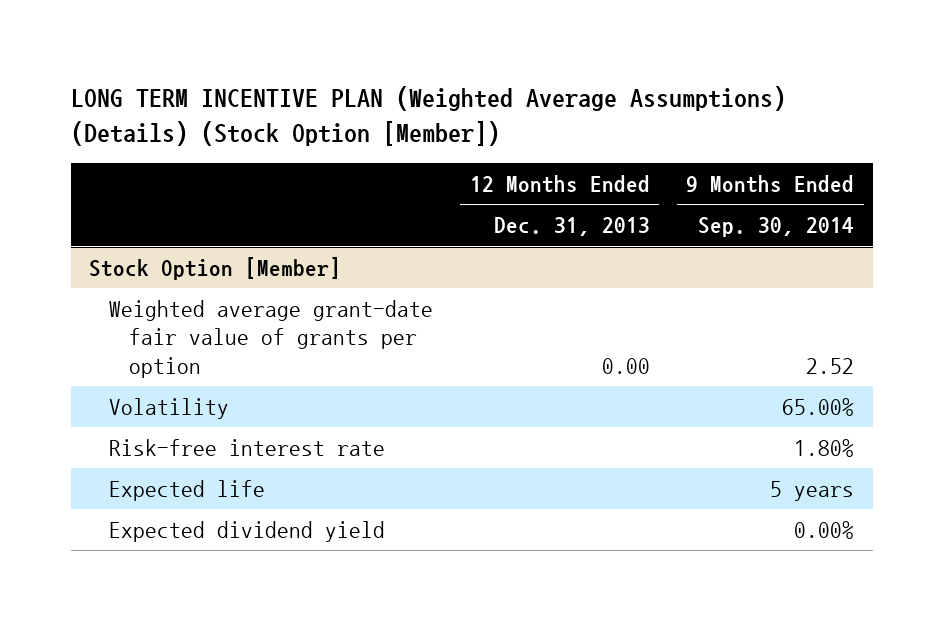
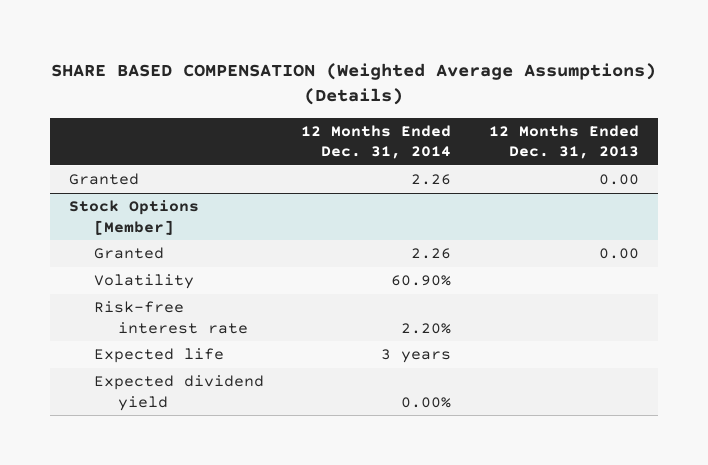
- LONG TERM INCENTIVE PLAN (Weighted Average Assumptions) (Details) (Stock Option [Member])
+ SHARE BASED COMPENSATION (Weighted Average Assumptions) (Details)
- | 12 Months Ended Dec. 31, 2013 | 9 Months Ended Sep. 30, 2014
+ | 12 Months Ended Dec. 31, 2014 | 12 Months Ended Dec. 31, 2013
- Stock Option [Member]
- Weighted average grant-date fair value of grants per option | 0.00 | 2.52
+ Granted | 2.26 | 0.00
+ Stock Options [Member]
+ Granted | 2.26 | 0.00

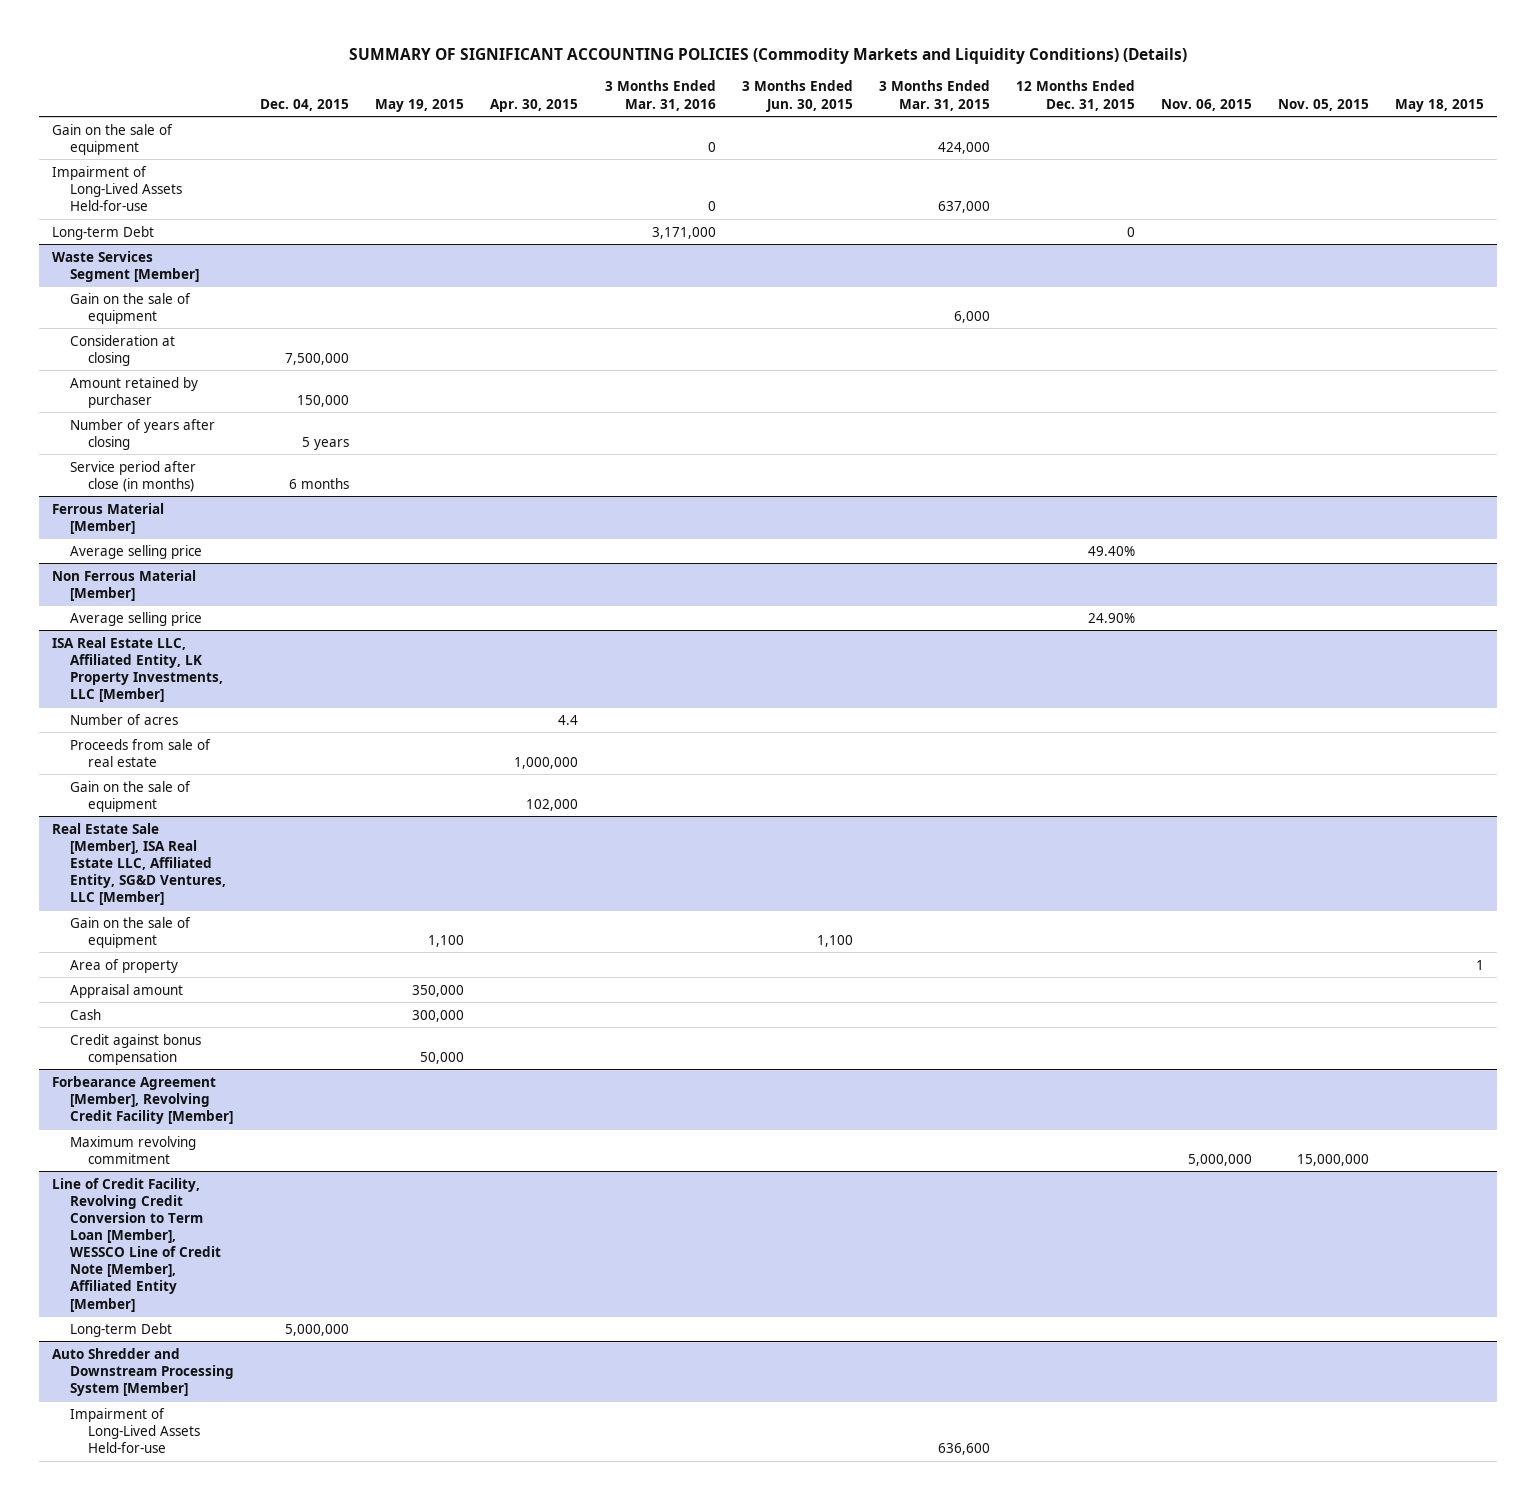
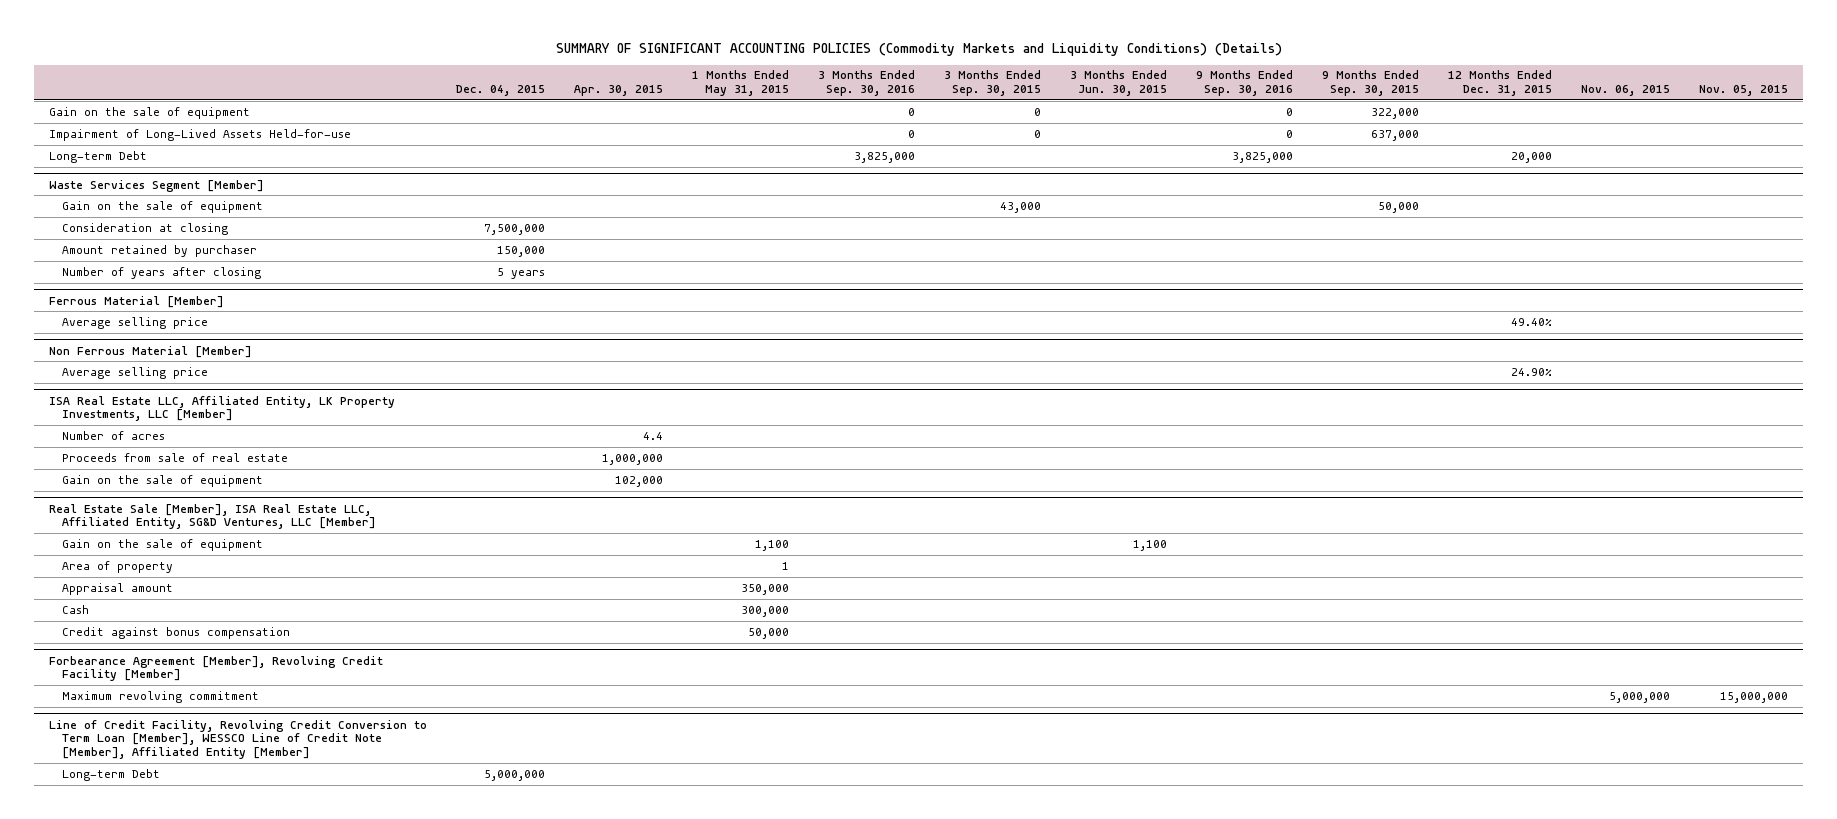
- | Dec. 04, 2015 | May 19, 2015 | Apr. 30, 2015 | 3 Months Ended Mar. 31, 2016 | 3 Months Ended Jun. 30, 2015 | 3 Months Ended Mar. 31, 2015 | 12 Months Ended Dec. 31, 2015 | Nov. 06, 2015 | Nov. 05, 2015 | May 18, 2015
+ | Dec. 04, 2015 | Apr. 30, 2015 | 1 Months Ended May 31, 2015 | 3 Months Ended Sep. 30, 2016 | 3 Months Ended Sep. 30, 2015 | 3 Months Ended Jun. 30, 2015 | 9 Months Ended Sep. 30, 2016 | 9 Months Ended Sep. 30, 2015 | 12 Months Ended Dec. 31, 2015 | Nov. 06, 2015 | Nov. 05, 2015
- Long-term Debt | | | | 3,171,000 | | | 0 | | |
+ Long-term Debt | | | | 3,825,000 | | | 3,825,000 | | 20,000 | |
@ Waste Services Segment [Member]
- Service period after close (in months) | 6 months | | | | | | | | |
- Auto Shredder and Downstream Processing System [Member]
- Impairment of Long-Lived Assets Held-for-use | | | | | | 636,600 | | | |

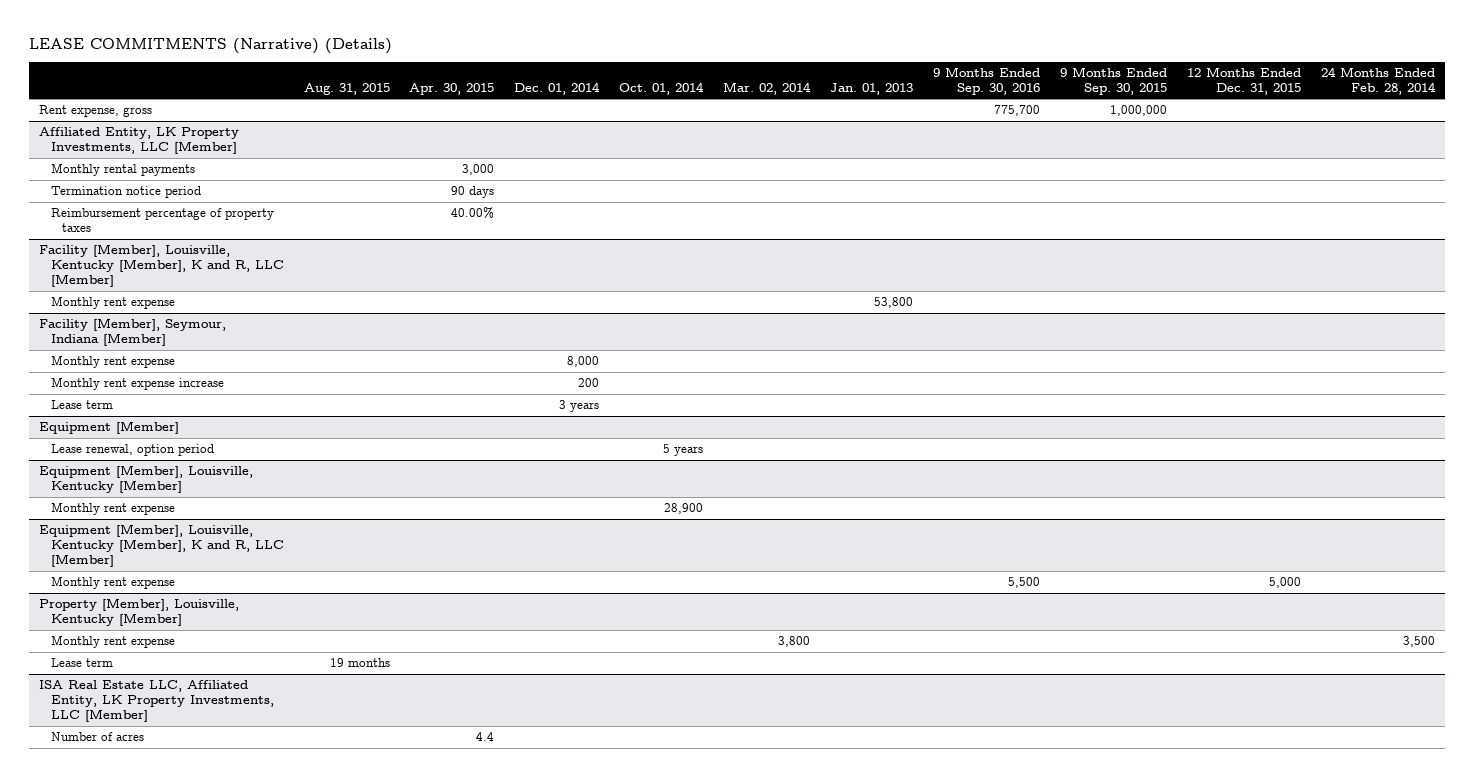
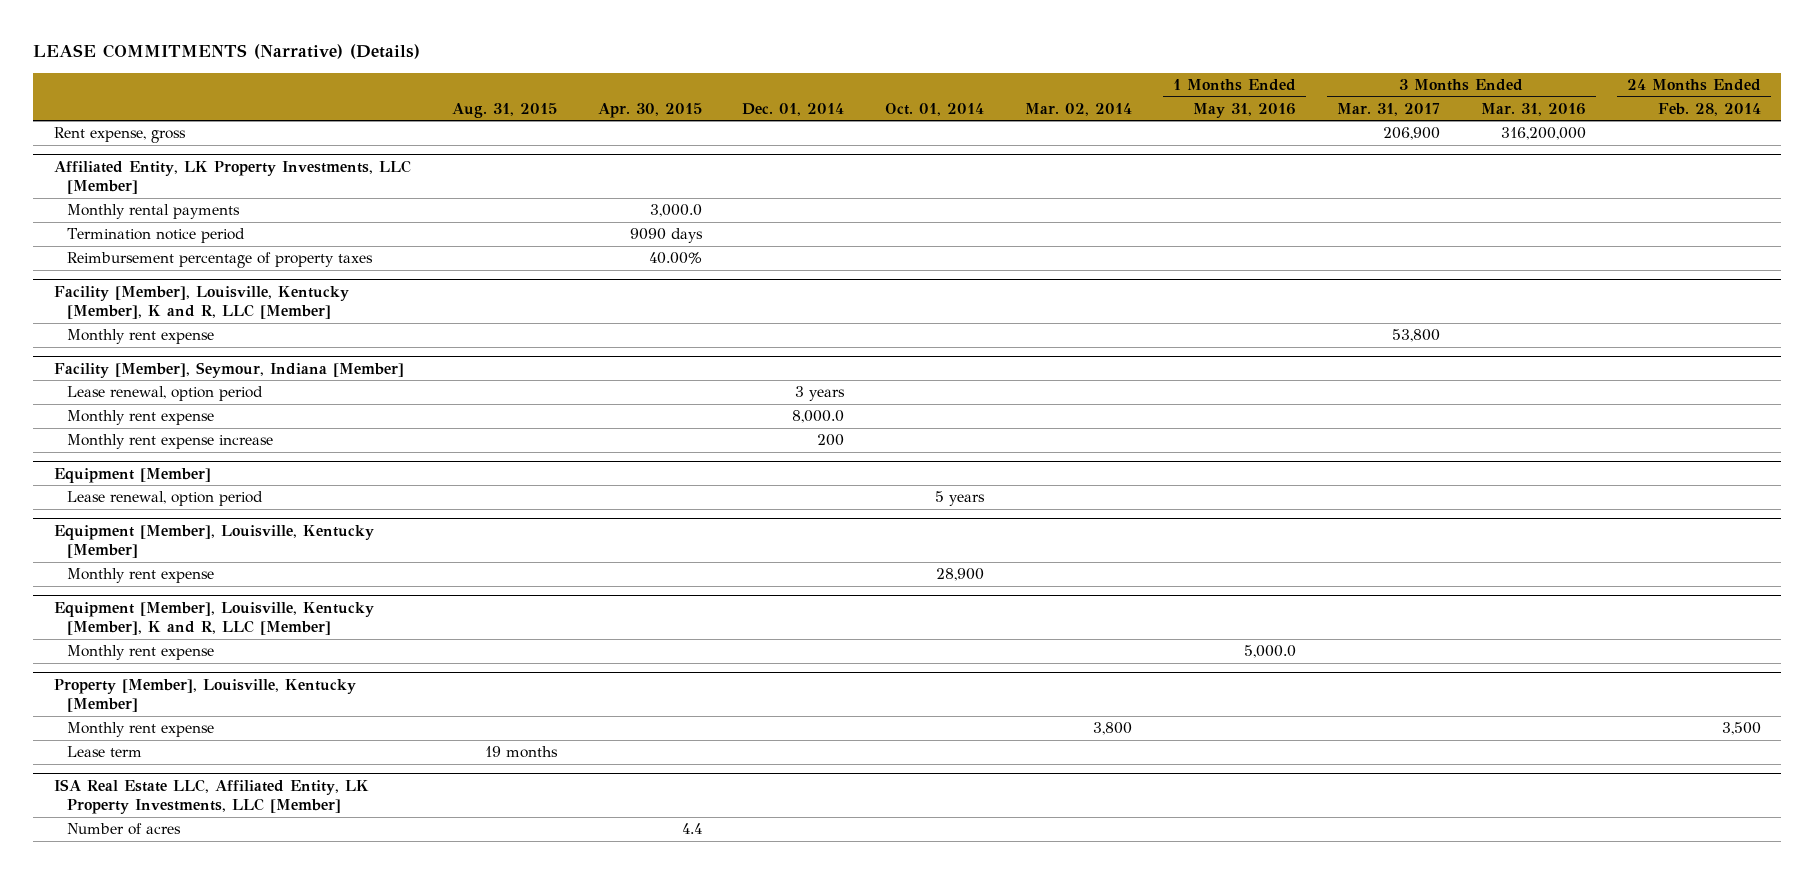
- | Aug. 31, 2015 | Apr. 30, 2015 | Dec. 01, 2014 | Oct. 01, 2014 | Mar. 02, 2014 | Jan. 01, 2013 | 9 Months Ended Sep. 30, 2016 | 9 Months Ended Sep. 30, 2015 | 12 Months Ended Dec. 31, 2015 | 24 Months Ended Feb. 28, 2014
+ | Aug. 31, 2015 | Apr. 30, 2015 | Dec. 01, 2014 | Oct. 01, 2014 | Mar. 02, 2014 | 1 Months Ended May 31, 2016 | 3 Months Ended Mar. 31, 2017 | 3 Months Ended Mar. 31, 2016 | 24 Months Ended Feb. 28, 2014
@ Affiliated Entity, LK Property Investments, LLC [Member]
- Monthly rental payments | | 3,000 | | | | | | | |
- Termination notice period | | 90 days | | | | | | | |
+ Monthly rental payments | | 3,000.0 | | | | | | |
+ Termination notice period | | 9090 days | | | | | | |
@ Facility [Member], Seymour, Indiana [Member]
- Monthly rent expense | | | 8,000 | | | | | | |
+ Lease renewal, option period | | | 3 years | | | | | |
+ Monthly rent expense | | | 8,000.0 | | | | | |
- Lease term | | | 3 years | | | | | | |

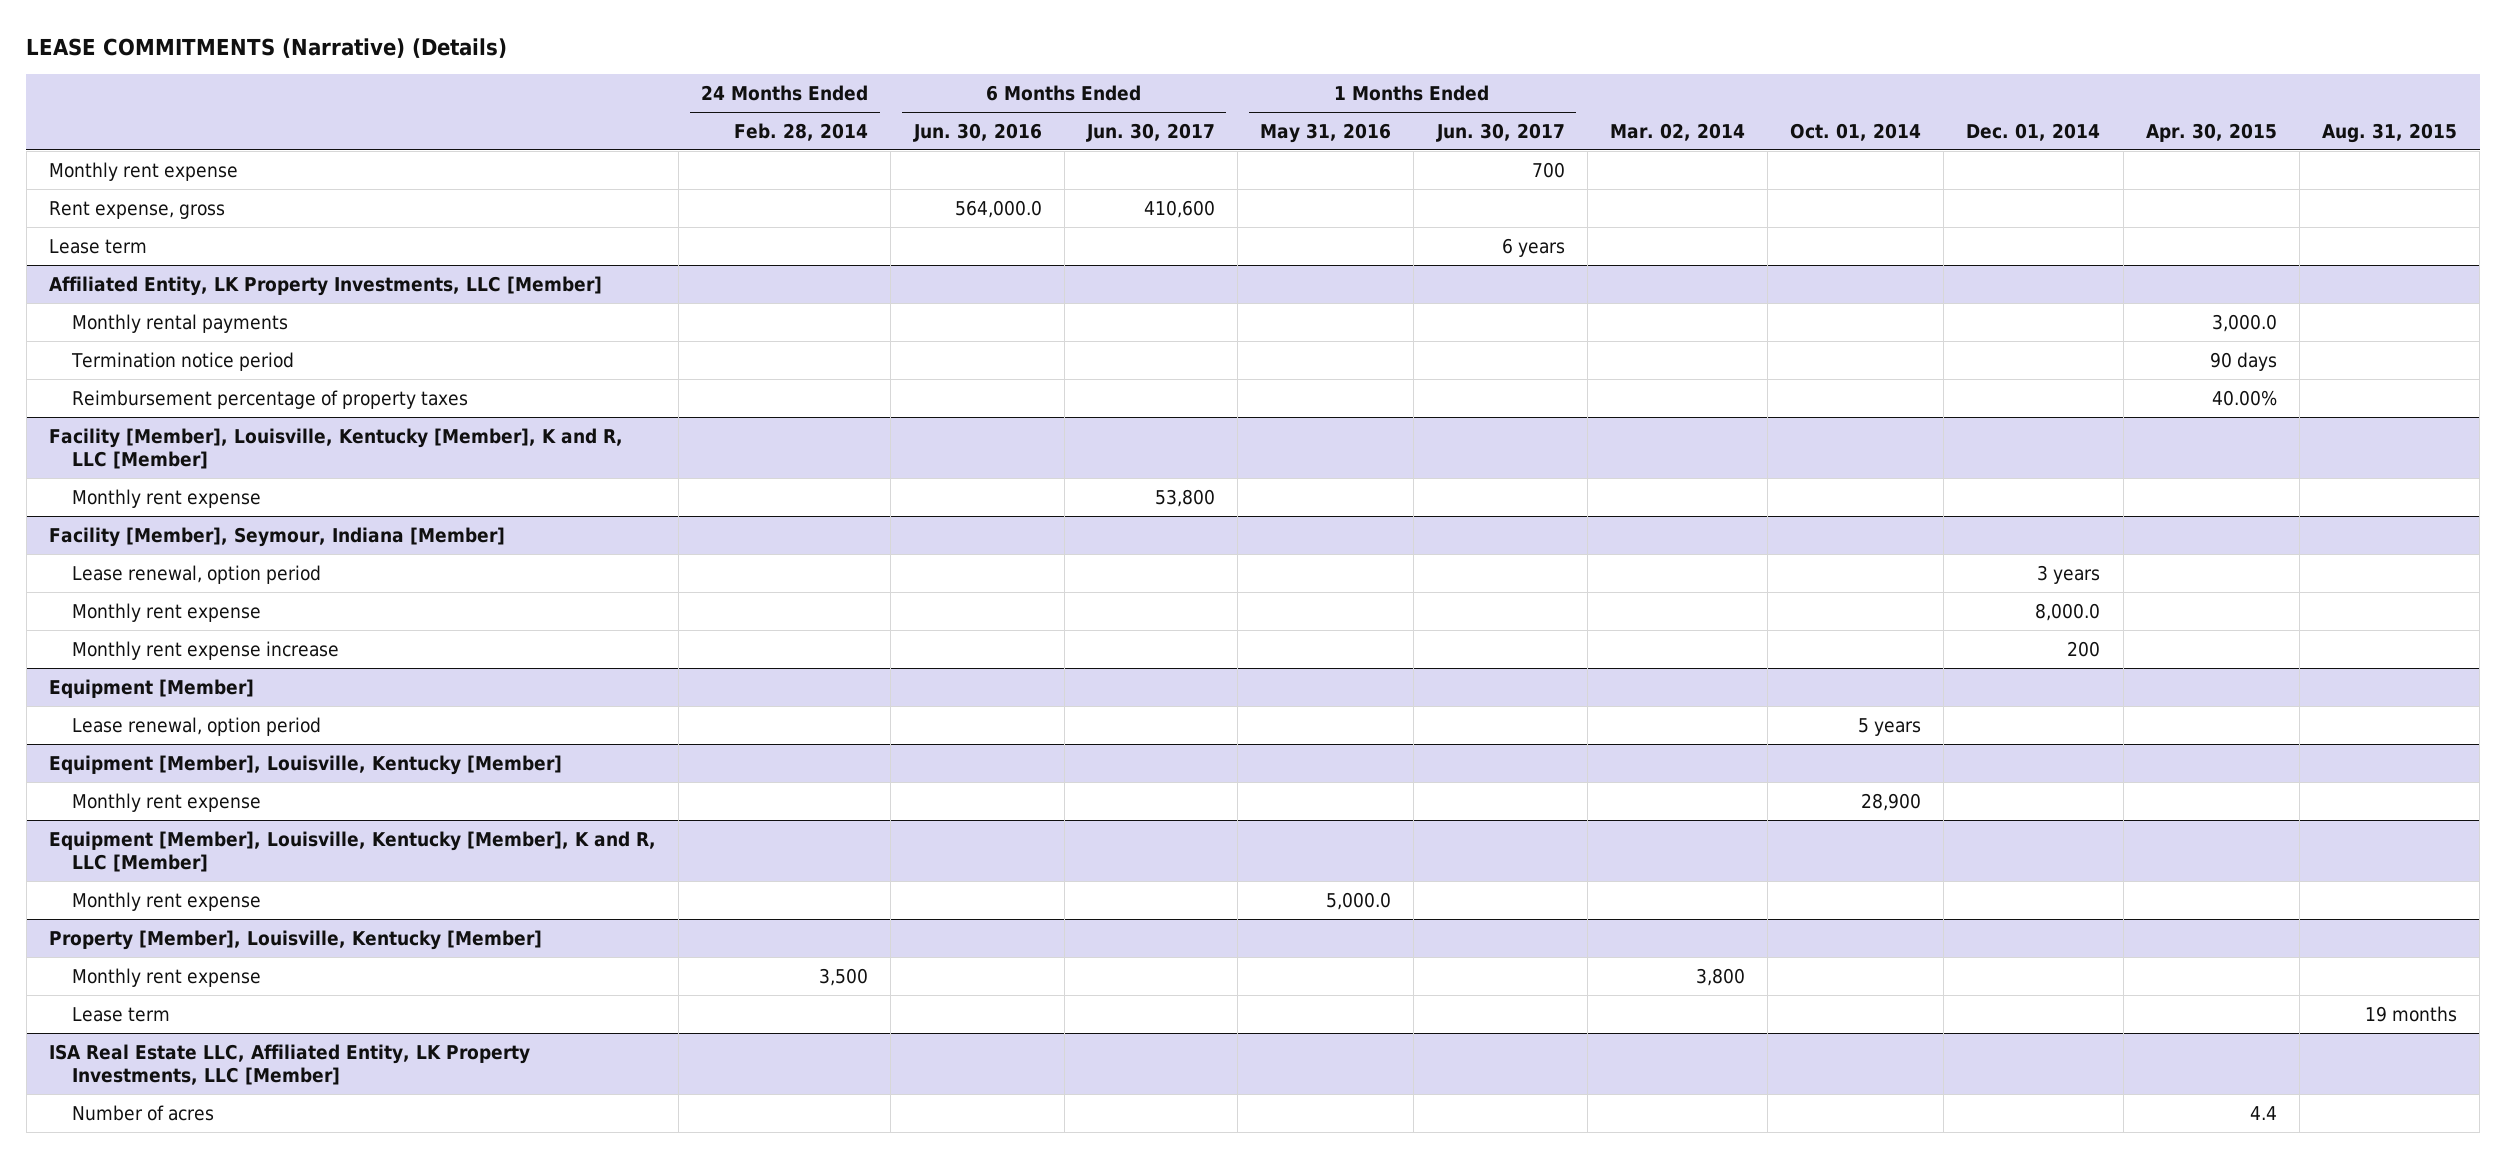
- | Aug. 31, 2015 | Apr. 30, 2015 | Dec. 01, 2014 | Oct. 01, 2014 | Mar. 02, 2014 | 1 Months Ended May 31, 2016 | 3 Months Ended Mar. 31, 2017 | 3 Months Ended Mar. 31, 2016 | 24 Months Ended Feb. 28, 2014
+ | 24 Months Ended Feb. 28, 2014 | 6 Months Ended Jun. 30, 2016 | 6 Months Ended Jun. 30, 2017 | 1 Months Ended May 31, 2016 | 1 Months Ended Jun. 30, 2017 | Mar. 02, 2014 | Oct. 01, 2014 | Dec. 01, 2014 | Apr. 30, 2015 | Aug. 31, 2015
+ Monthly rent expense | | | | | 700 | | | | |
+ Lease term | | | | | 6 years | | | | |
@ Affiliated Entity, LK Property Investments, LLC [Member]
- Termination notice period | | 9090 days | | | | | | |
+ Termination notice period | | | | | | | | | 90 days |

